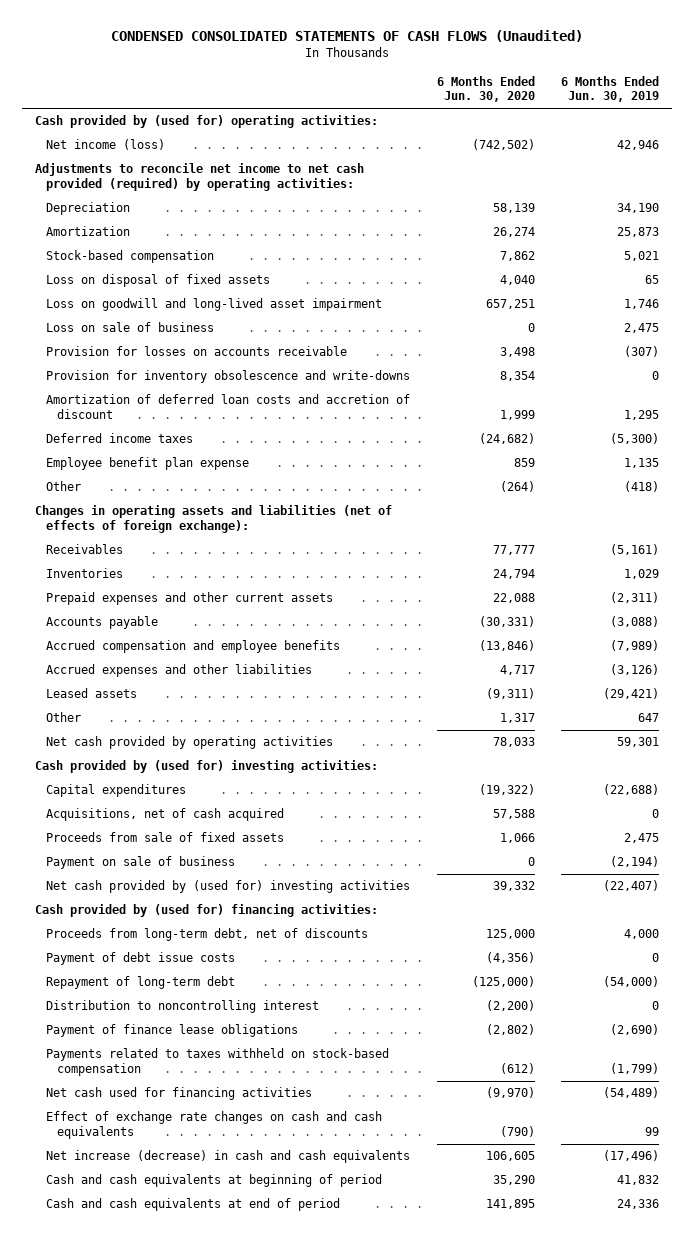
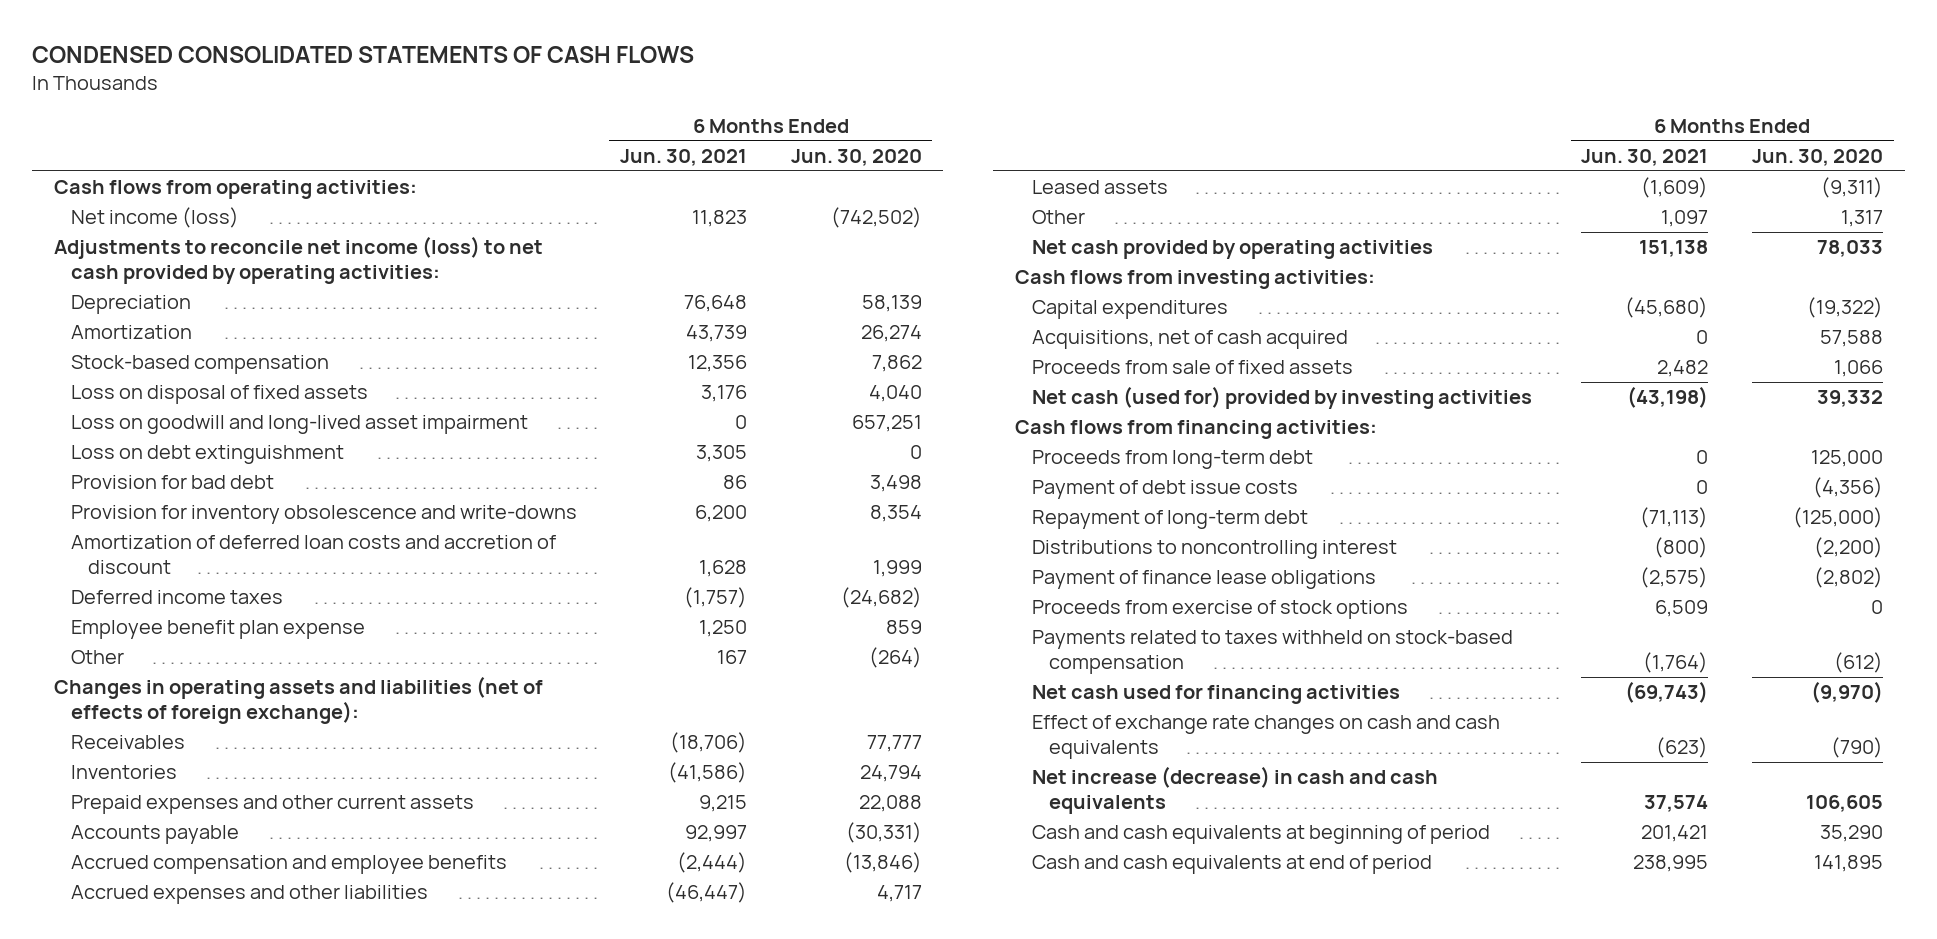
- CONDENSED CONSOLIDATED STATEMENTS OF CASH FLOWS (Unaudited)
+ CONDENSED CONSOLIDATED STATEMENTS OF CASH FLOWS
- | 6 Months Ended Jun. 30, 2020 | 6 Months Ended Jun. 30, 2019
+ | 6 Months Ended Jun. 30, 2021 | 6 Months Ended Jun. 30, 2020
- Cash provided by (used for) operating activities:
+ Cash flows from operating activities:
- Adjustments to reconcile net income to net cash provided (required) by operating activities:
+ Adjustments to reconcile net income (loss) to net cash provided by operating activities:
- Loss on sale of business | 0 | 2,475
- Provision for losses on accounts receivable | 3,498 | (307)
+ Loss on debt extinguishment | 3,305 | 0
+ Provision for bad debt | 86 | 3,498
- Cash provided by (used for) investing activities:
+ Cash flows from investing activities:
- Payment on sale of business | 0 | (2,194)
- Net cash provided by (used for) investing activities | 39,332 | (22,407)
- Cash provided by (used for) financing activities:
- Proceeds from long-term debt, net of discounts | 125,000 | 4,000
+ Net cash (used for) provided by investing activities | (43,198) | 39,332
+ Cash flows from financing activities:
+ Proceeds from long-term debt | 0 | 125,000
- Distribution to noncontrolling interest | (2,200) | 0
+ Distributions to noncontrolling interest | (800) | (2,200)
+ Proceeds from exercise of stock options | 6,509 | 0

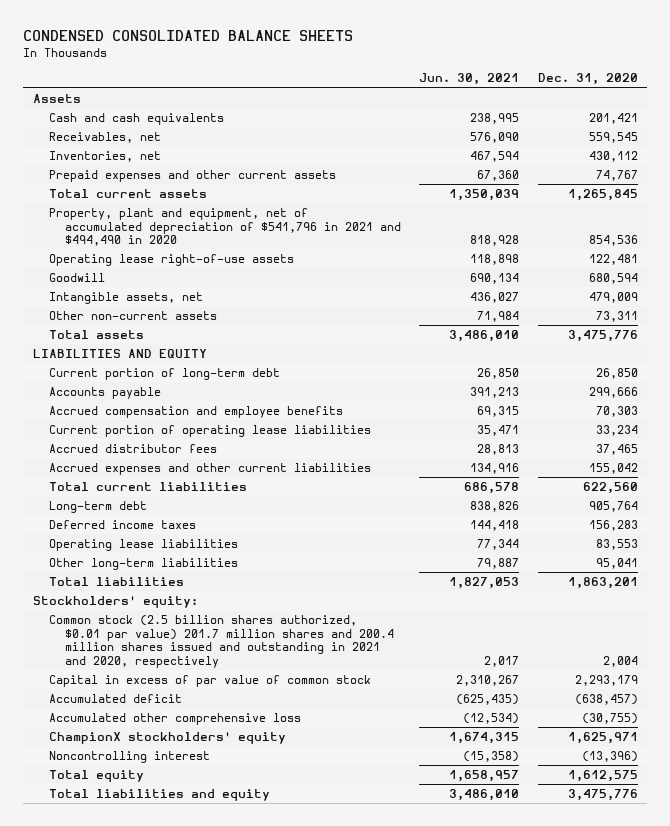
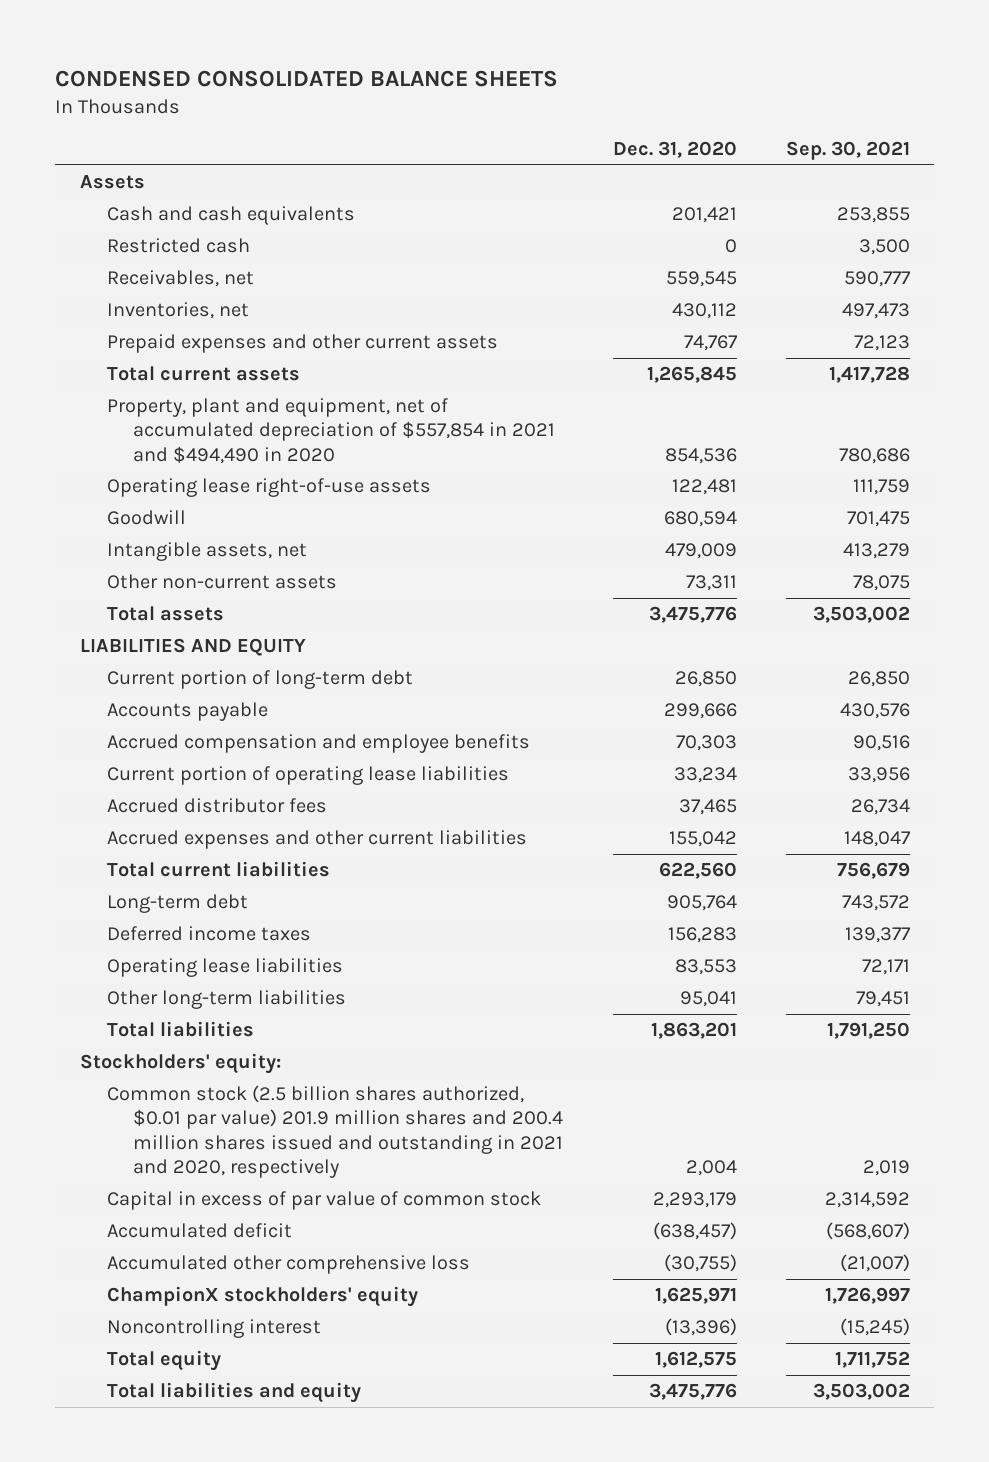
- | Jun. 30, 2021 | Dec. 31, 2020
+ | Dec. 31, 2020 | Sep. 30, 2021
+ Restricted cash | 0 | 3,500
- Property, plant and equipment, net of accumulated depreciation of $541,796 in 2021 and $494,490 in 2020 | 818,928 | 854,536
+ Property, plant and equipment, net of accumulated depreciation of $557,854 in 2021 and $494,490 in 2020 | 854,536 | 780,686
- Common stock (2.5 billion shares authorized, $0.01 par value) 201.7 million shares and 200.4 million shares issued and outstanding in 2021 and 2020, respectively | 2,017 | 2,004
+ Common stock (2.5 billion shares authorized, $0.01 par value) 201.9 million shares and 200.4 million shares issued and outstanding in 2021 and 2020, respectively | 2,004 | 2,019

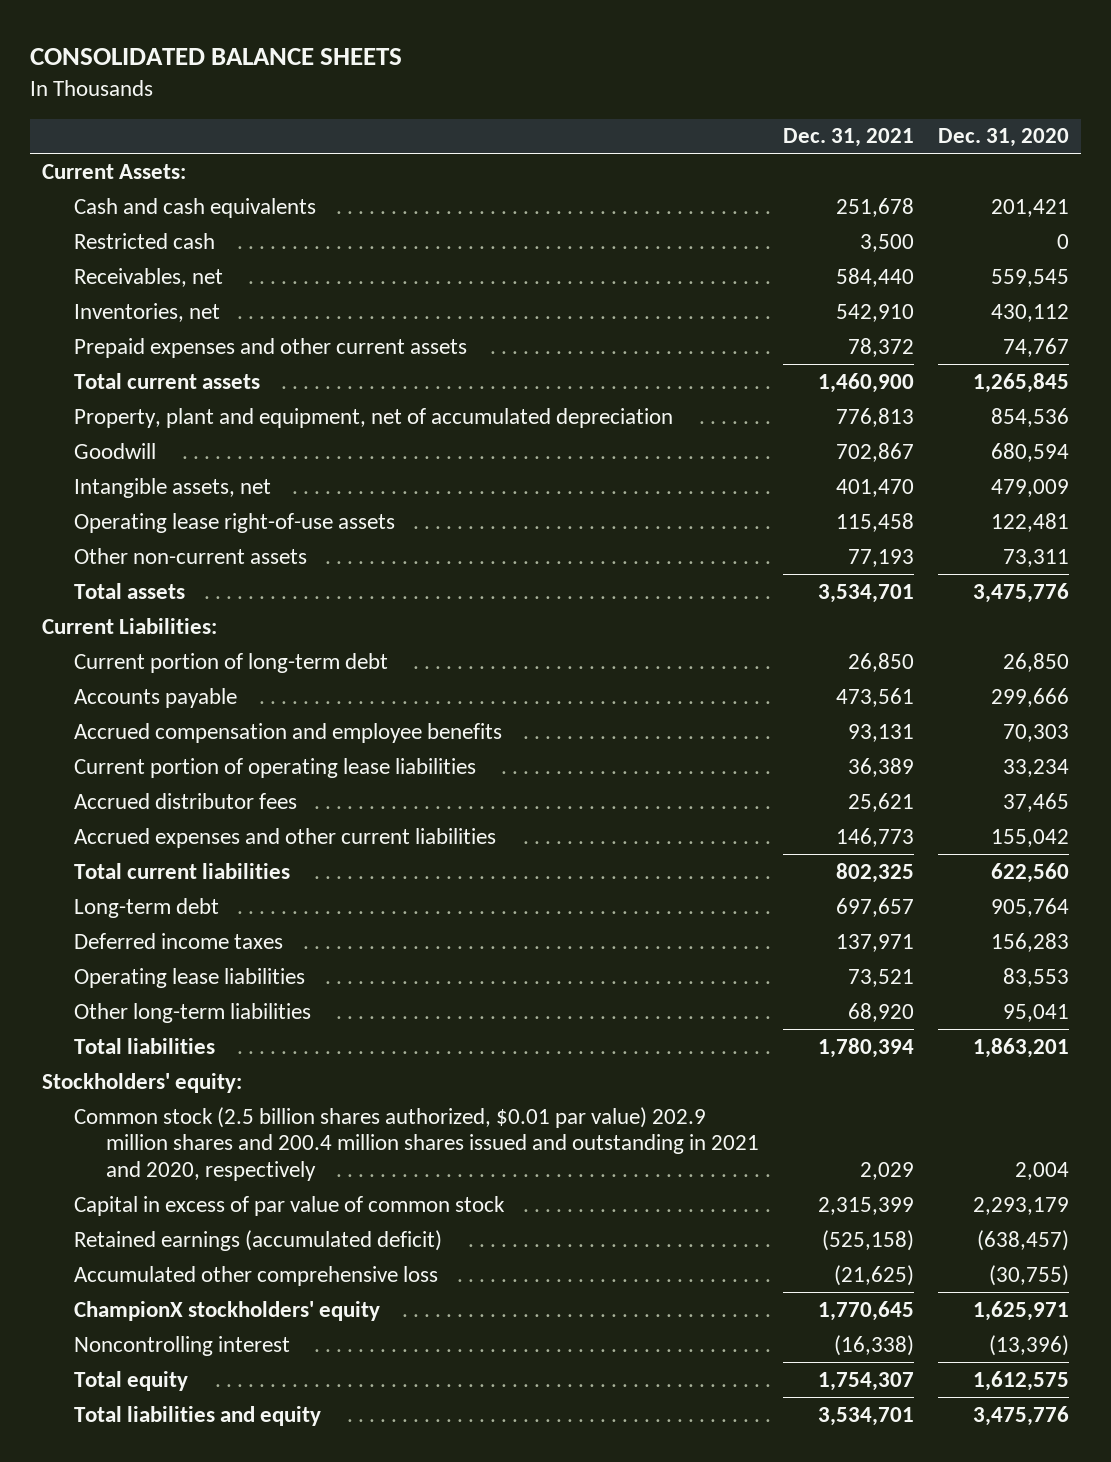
- CONDENSED CONSOLIDATED BALANCE SHEETS
+ CONSOLIDATED BALANCE SHEETS
- | Dec. 31, 2020 | Sep. 30, 2021
+ | Dec. 31, 2021 | Dec. 31, 2020
- Assets
+ Current Assets:
- Property, plant and equipment, net of accumulated depreciation of $557,854 in 2021 and $494,490 in 2020 | 854,536 | 780,686
+ Property, plant and equipment, net of accumulated depreciation | 776,813 | 854,536
moved down: Operating lease right-of-use assets | 115,458 | 122,481
- LIABILITIES AND EQUITY
+ Current Liabilities:
- Common stock (2.5 billion shares authorized, $0.01 par value) 201.9 million shares and 200.4 million shares issued and outstanding in 2021 and 2020, respectively | 2,004 | 2,019
+ Common stock (2.5 billion shares authorized, $0.01 par value) 202.9 million shares and 200.4 million shares issued and outstanding in 2021 and 2020, respectively | 2,029 | 2,004
- Accumulated deficit | (638,457) | (568,607)
+ Retained earnings (accumulated deficit) | (525,158) | (638,457)

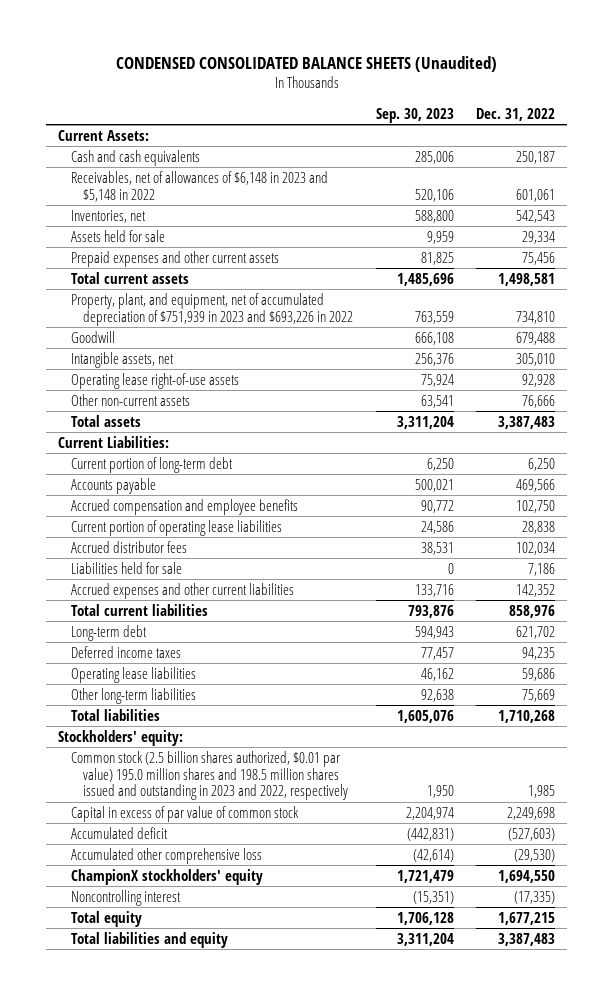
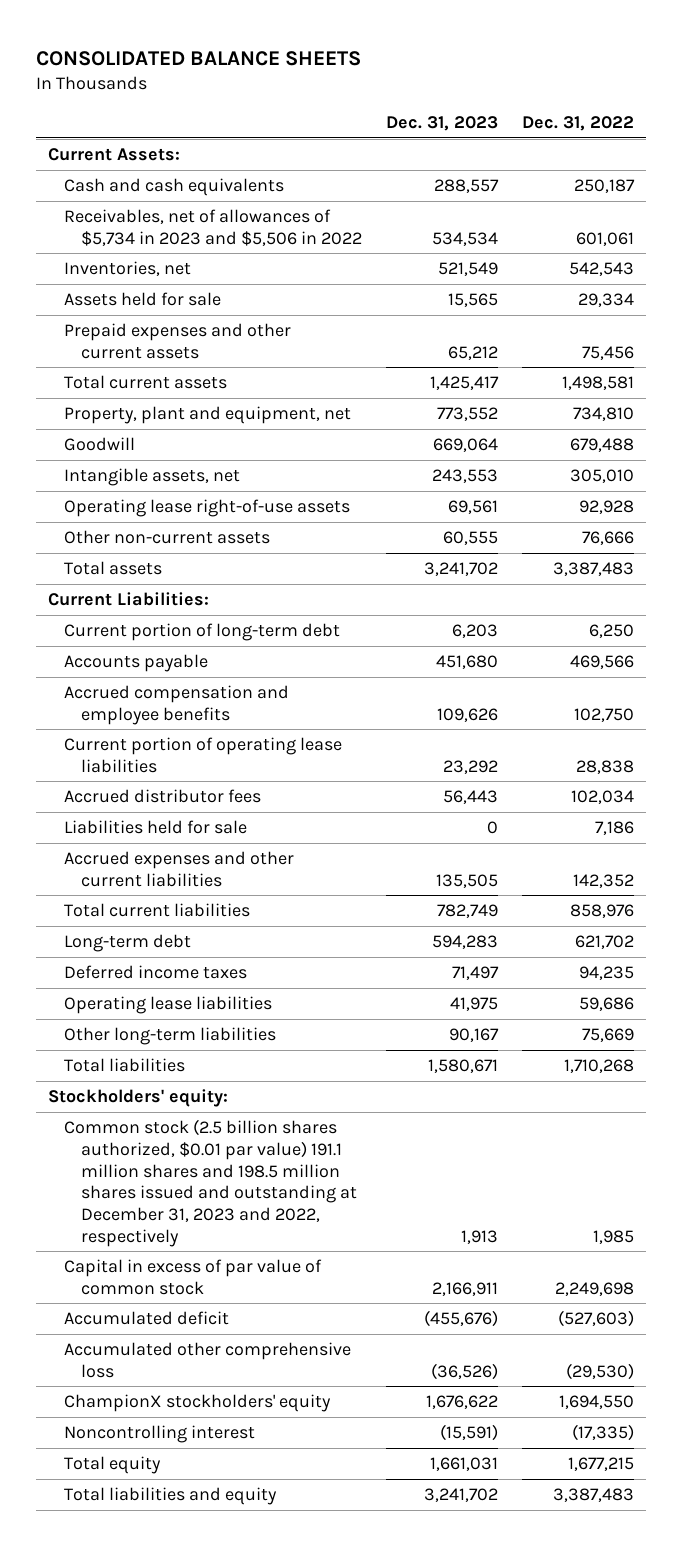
- CONDENSED CONSOLIDATED BALANCE SHEETS (Unaudited)
+ CONSOLIDATED BALANCE SHEETS
- | Sep. 30, 2023 | Dec. 31, 2022
+ | Dec. 31, 2023 | Dec. 31, 2022
- Receivables, net of allowances of $6,148 in 2023 and $5,148 in 2022 | 520,106 | 601,061
+ Receivables, net of allowances of $5,734 in 2023 and $5,506 in 2022 | 534,534 | 601,061
- Property, plant, and equipment, net of accumulated depreciation of $751,939 in 2023 and $693,226 in 2022 | 763,559 | 734,810
+ Property, plant and equipment, net | 773,552 | 734,810
- Common stock (2.5 billion shares authorized, $0.01 par value) 195.0 million shares and 198.5 million shares issued and outstanding in 2023 and 2022, respectively | 1,950 | 1,985
+ Common stock (2.5 billion shares authorized, $0.01 par value) 191.1 million shares and 198.5 million shares issued and outstanding at December 31, 2023 and 2022, respectively | 1,913 | 1,985

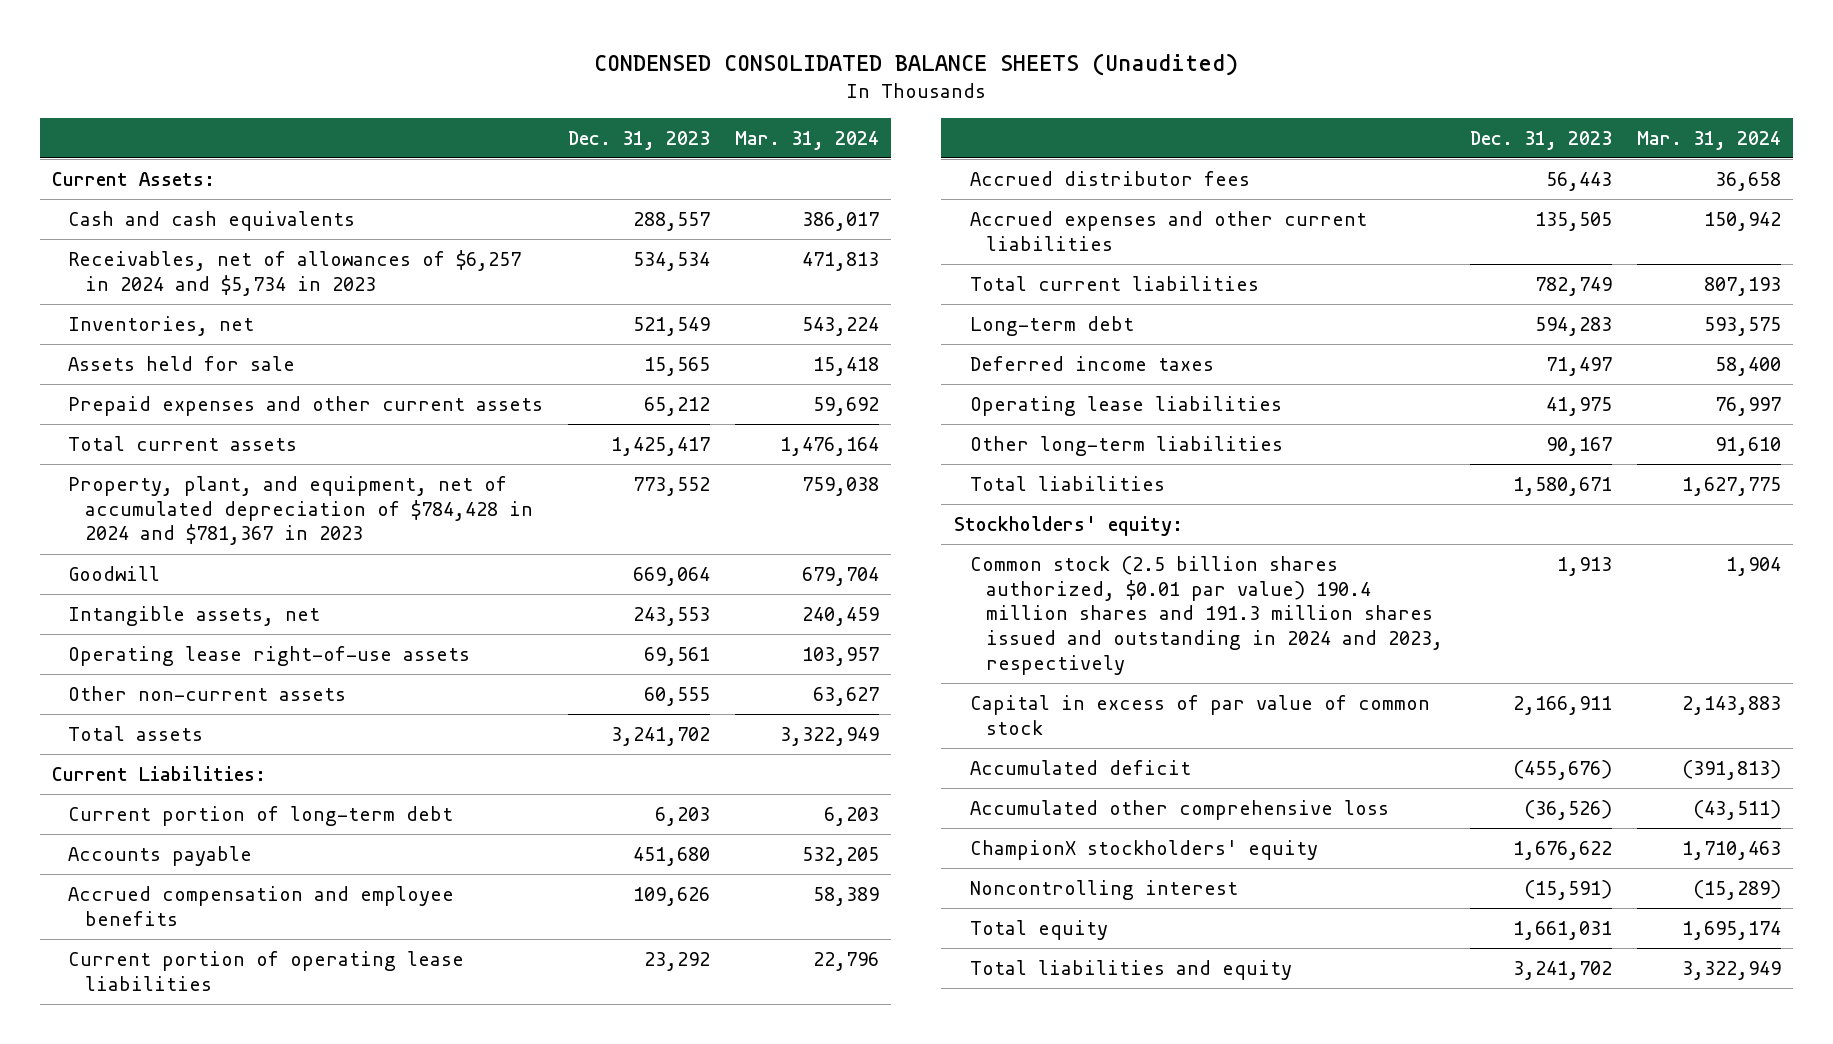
- CONSOLIDATED BALANCE SHEETS
+ CONDENSED CONSOLIDATED BALANCE SHEETS (Unaudited)
- | Dec. 31, 2023 | Dec. 31, 2022
+ | Dec. 31, 2023 | Mar. 31, 2024
- Receivables, net of allowances of $5,734 in 2023 and $5,506 in 2022 | 534,534 | 601,061
+ Receivables, net of allowances of $6,257 in 2024 and $5,734 in 2023 | 534,534 | 471,813
- Property, plant and equipment, net | 773,552 | 734,810
+ Property, plant, and equipment, net of accumulated depreciation of $784,428 in 2024 and $781,367 in 2023 | 773,552 | 759,038
- Liabilities held for sale | 0 | 7,186
- Common stock (2.5 billion shares authorized, $0.01 par value) 191.1 million shares and 198.5 million shares issued and outstanding at December 31, 2023 and 2022, respectively | 1,913 | 1,985
+ Common stock (2.5 billion shares authorized, $0.01 par value) 190.4 million shares and 191.3 million shares issued and outstanding in 2024 and 2023, respectively | 1,913 | 1,904

